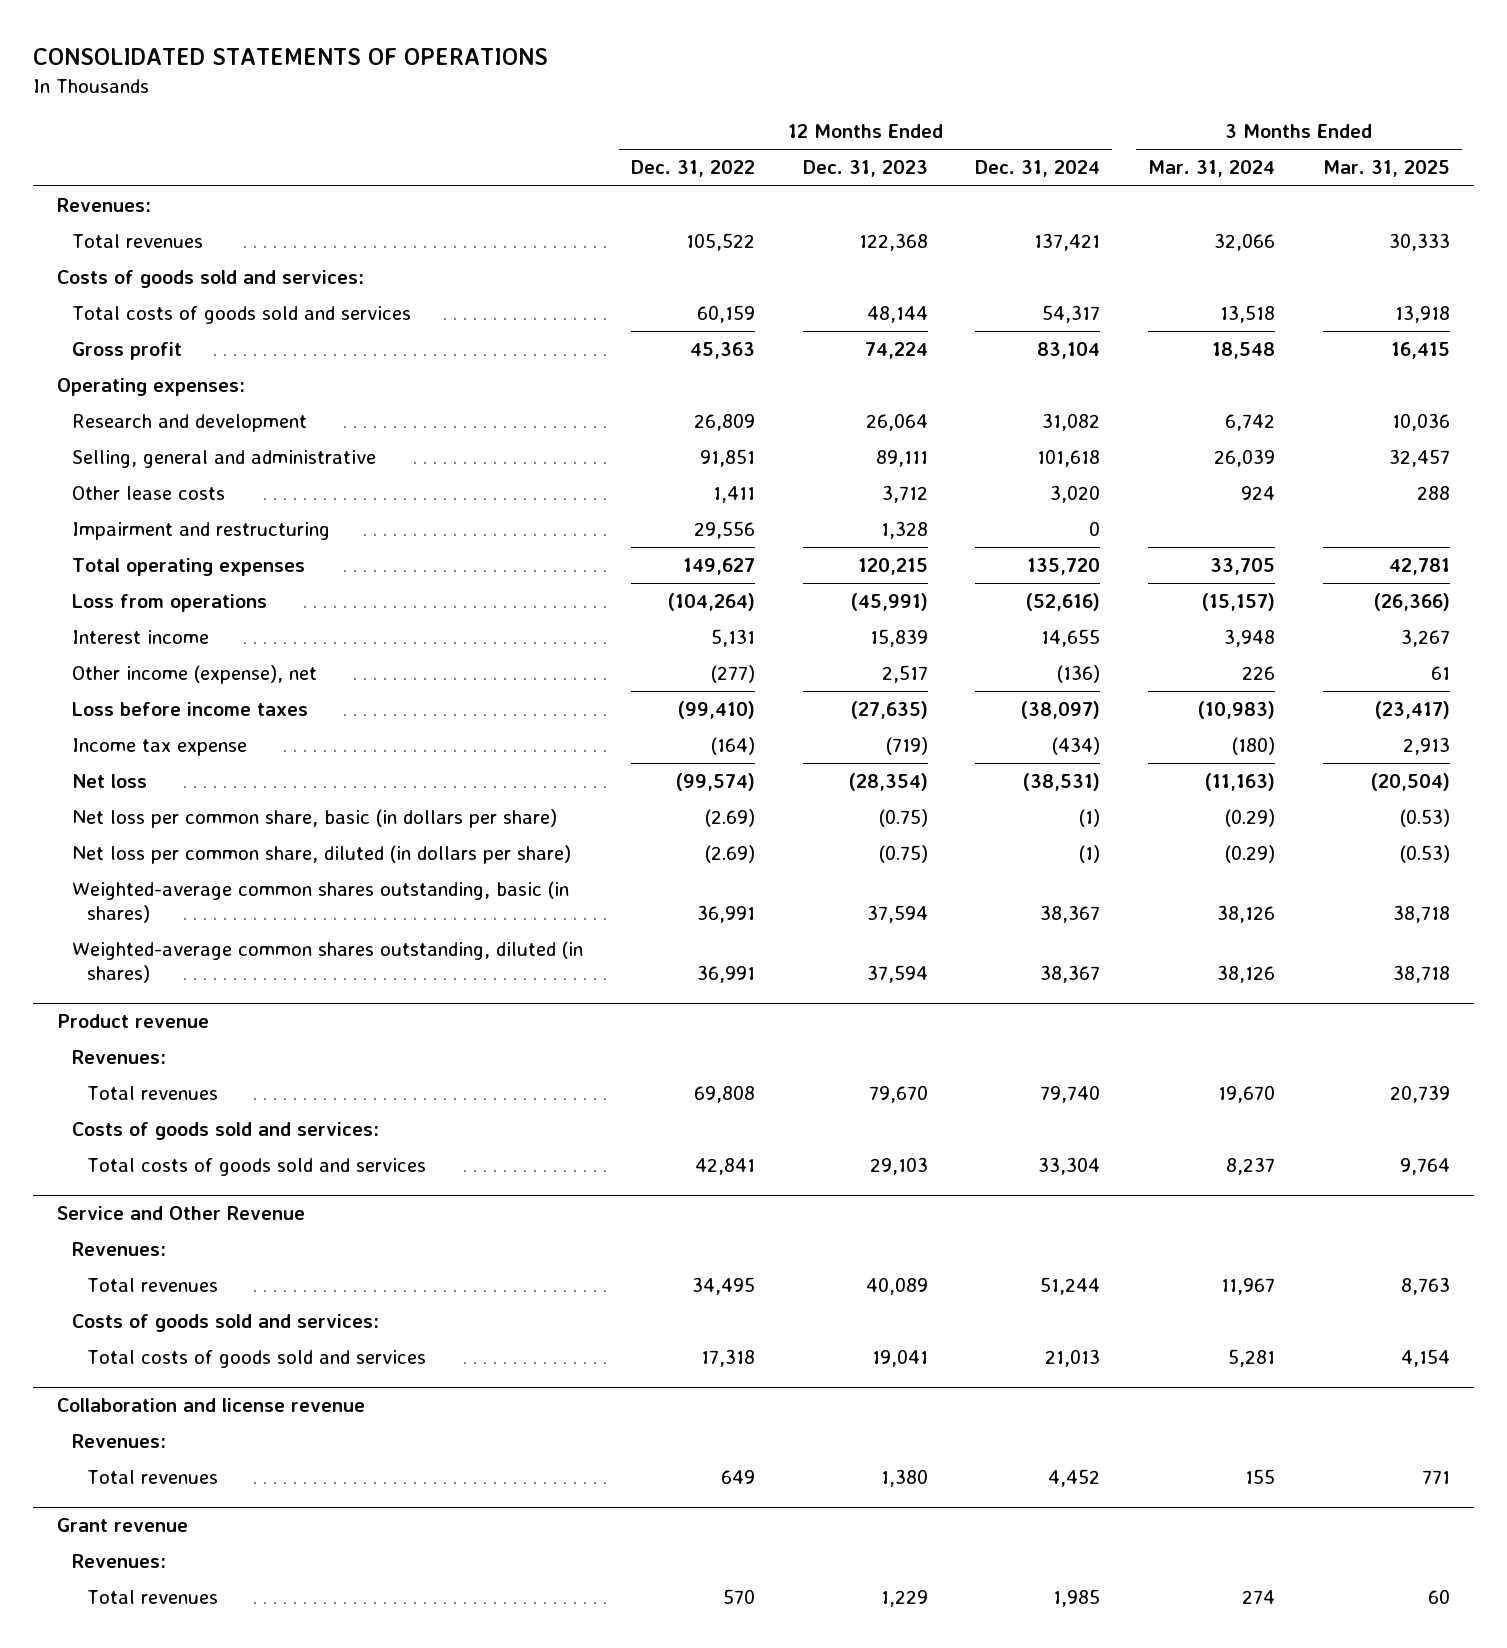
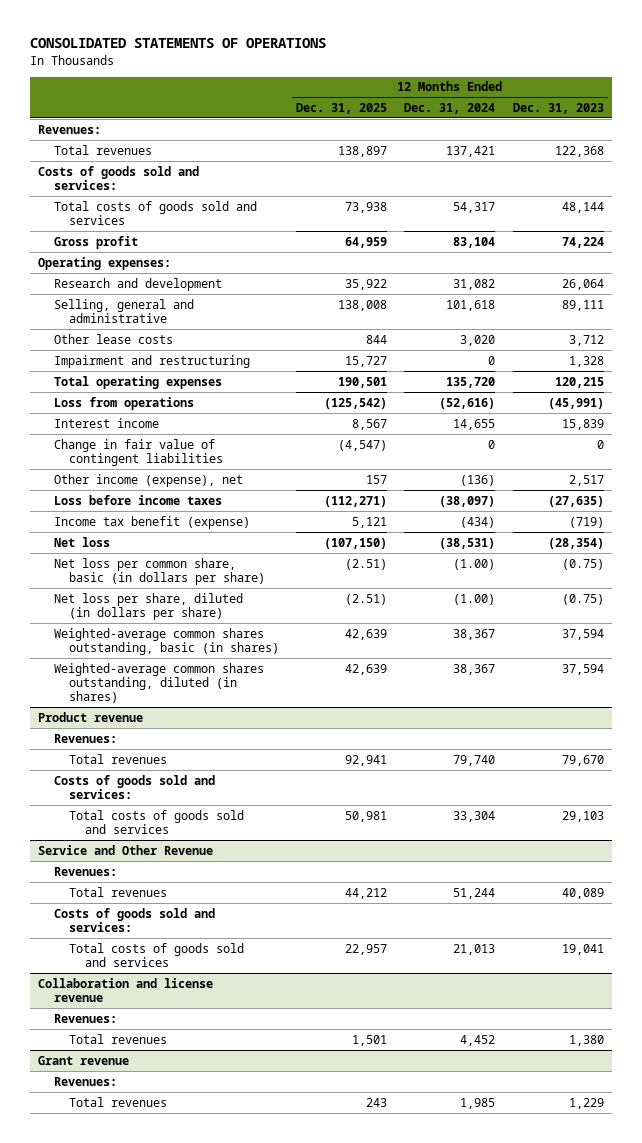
- | 12 Months Ended Dec. 31, 2022 | 12 Months Ended Dec. 31, 2023 | 12 Months Ended Dec. 31, 2024 | 3 Months Ended Mar. 31, 2024 | 3 Months Ended Mar. 31, 2025
+ | 12 Months Ended Dec. 31, 2025 | 12 Months Ended Dec. 31, 2024 | 12 Months Ended Dec. 31, 2023
+ Change in fair value of contingent liabilities | (4,547) | 0 | 0
- Income tax expense | (164) | (719) | (434) | (180) | 2,913
+ Income tax benefit (expense) | 5,121 | (434) | (719)
- Net loss per common share, basic (in dollars per share) | (2.69) | (0.75) | (1) | (0.29) | (0.53)
- Net loss per common share, diluted (in dollars per share) | (2.69) | (0.75) | (1) | (0.29) | (0.53)
+ Net loss per common share, basic (in dollars per share) | (2.51) | (1.00) | (0.75)
+ Net loss per share, diluted (in dollars per share) | (2.51) | (1.00) | (0.75)

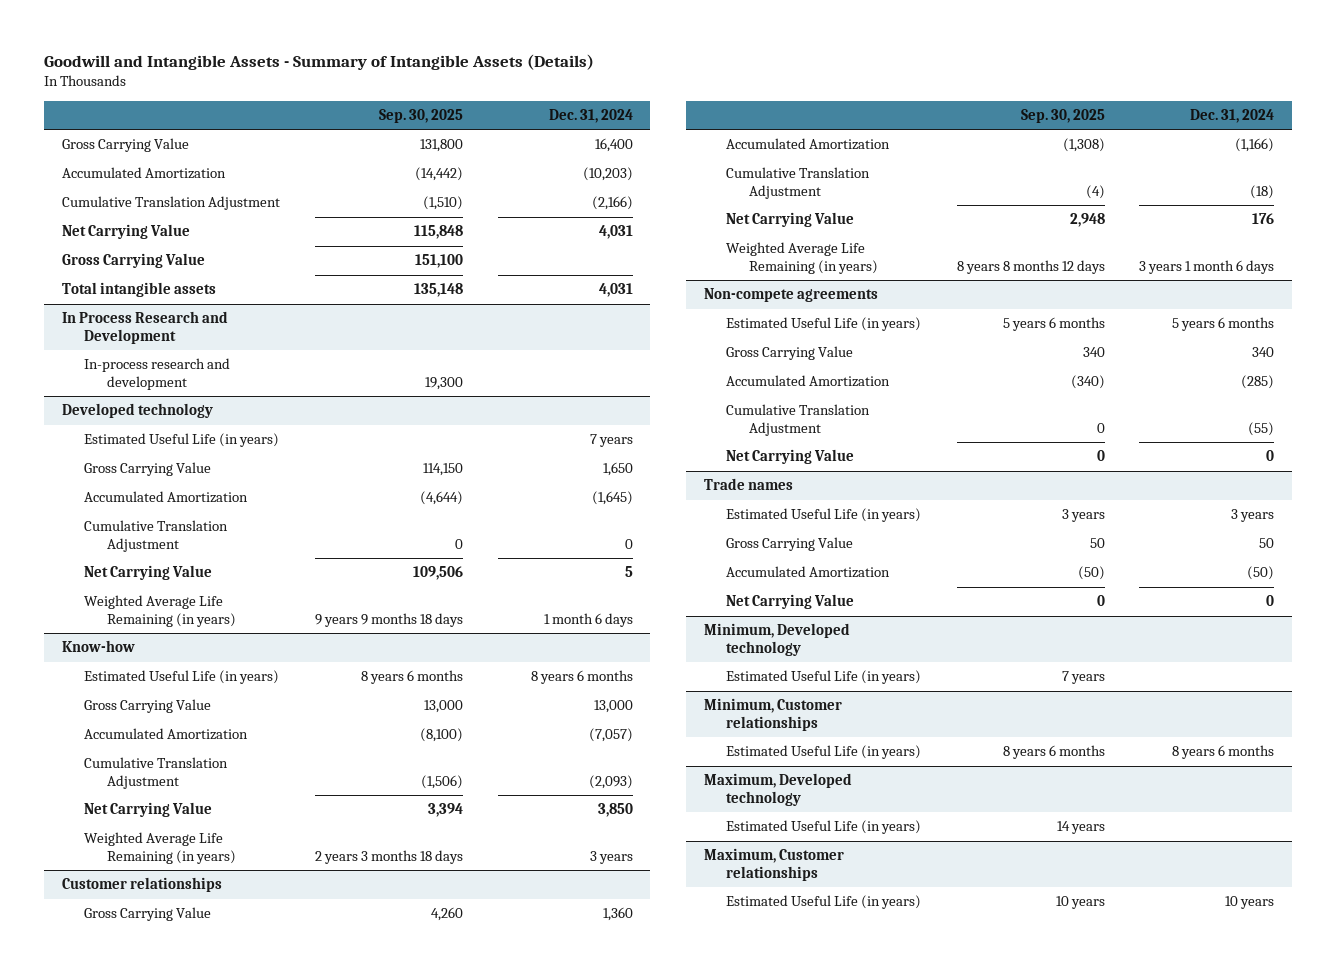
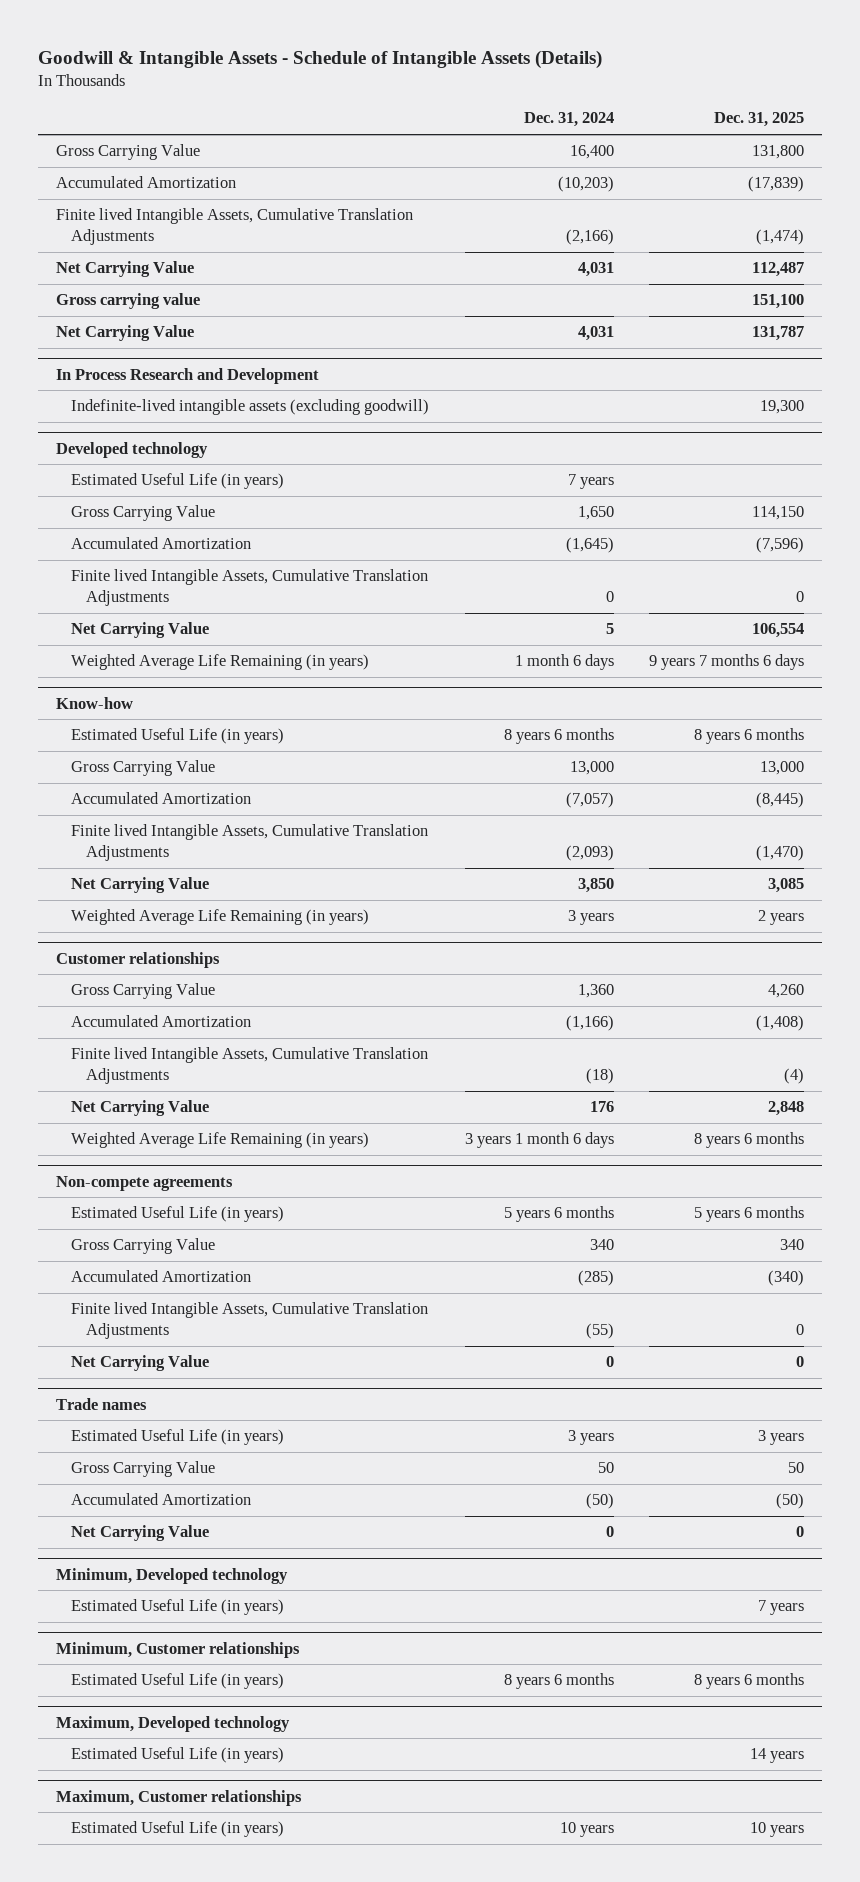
- Goodwill and Intangible Assets - Summary of Intangible Assets (Details)
+ Goodwill & Intangible Assets - Schedule of Intangible Assets (Details)
- | Sep. 30, 2025 | Dec. 31, 2024
+ | Dec. 31, 2024 | Dec. 31, 2025
- Cumulative Translation Adjustment | (1,510) | (2,166)
+ Finite lived Intangible Assets, Cumulative Translation Adjustments | (2,166) | (1,474)
- Gross Carrying Value | 151,100 |
- Total intangible assets | 135,148 | 4,031
+ Gross carrying value | | 151,100
+ Net Carrying Value | 4,031 | 131,787
@ In Process Research and Development
- In-process research and development | 19,300 |
+ Indefinite-lived intangible assets (excluding goodwill) | | 19,300
@ Developed technology
- Cumulative Translation Adjustment | 0 | 0
+ Finite lived Intangible Assets, Cumulative Translation Adjustments | 0 | 0
@ Know-how
- Cumulative Translation Adjustment | (1,506) | (2,093)
+ Finite lived Intangible Assets, Cumulative Translation Adjustments | (2,093) | (1,470)
@ Customer relationships
- Cumulative Translation Adjustment | (4) | (18)
+ Finite lived Intangible Assets, Cumulative Translation Adjustments | (18) | (4)
@ Non-compete agreements
- Cumulative Translation Adjustment | 0 | (55)
+ Finite lived Intangible Assets, Cumulative Translation Adjustments | (55) | 0

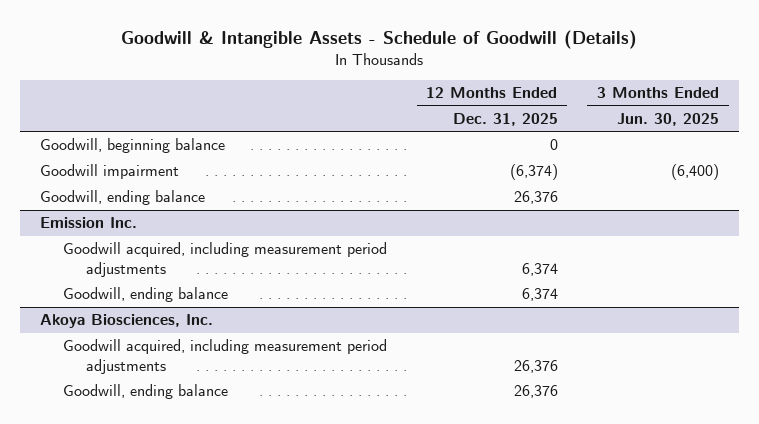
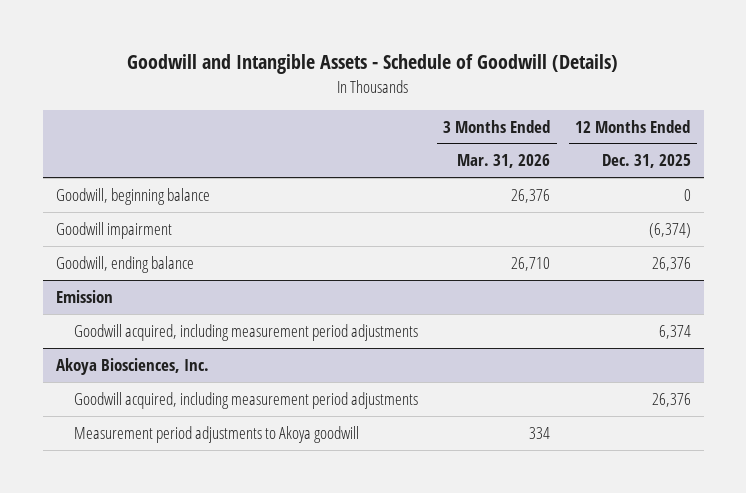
- Goodwill & Intangible Assets - Schedule of Goodwill (Details)
+ Goodwill and Intangible Assets - Schedule of Goodwill (Details)
- | 12 Months Ended Dec. 31, 2025 | 3 Months Ended Jun. 30, 2025
+ | 3 Months Ended Mar. 31, 2026 | 12 Months Ended Dec. 31, 2025
- Emission Inc.
+ Emission
- Goodwill, ending balance | 6,374 |
@ Akoya Biosciences, Inc.
- Goodwill, ending balance | 26,376 |
+ Measurement period adjustments to Akoya goodwill | 334 |

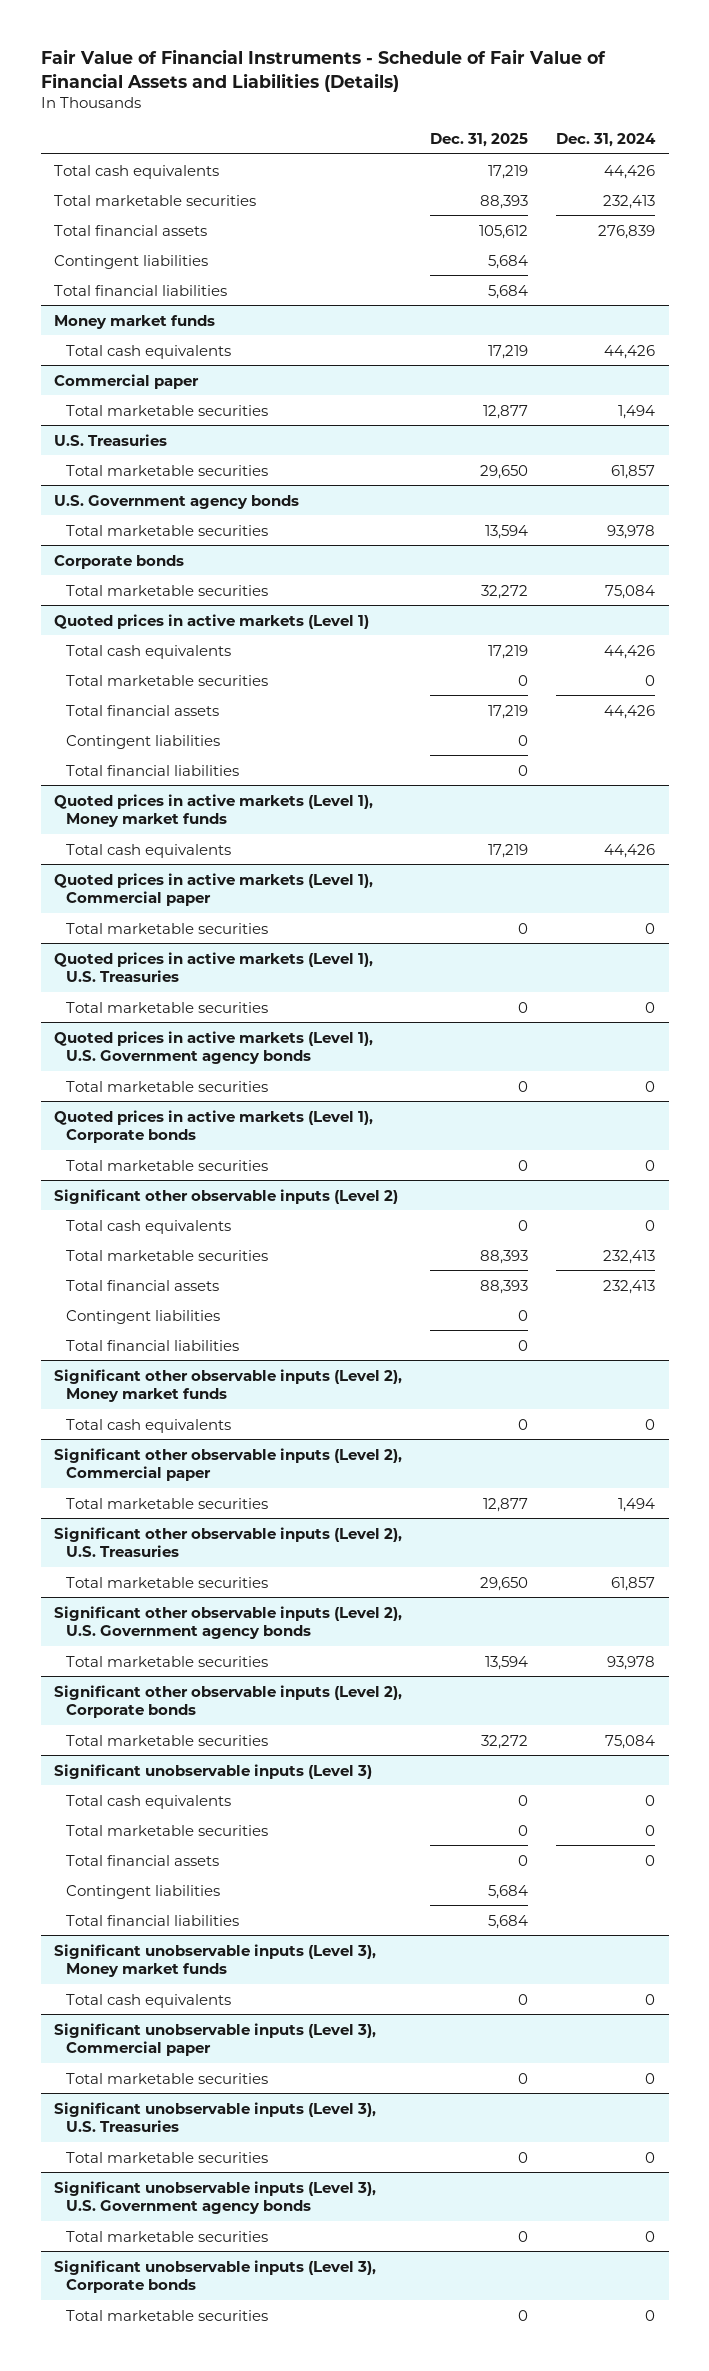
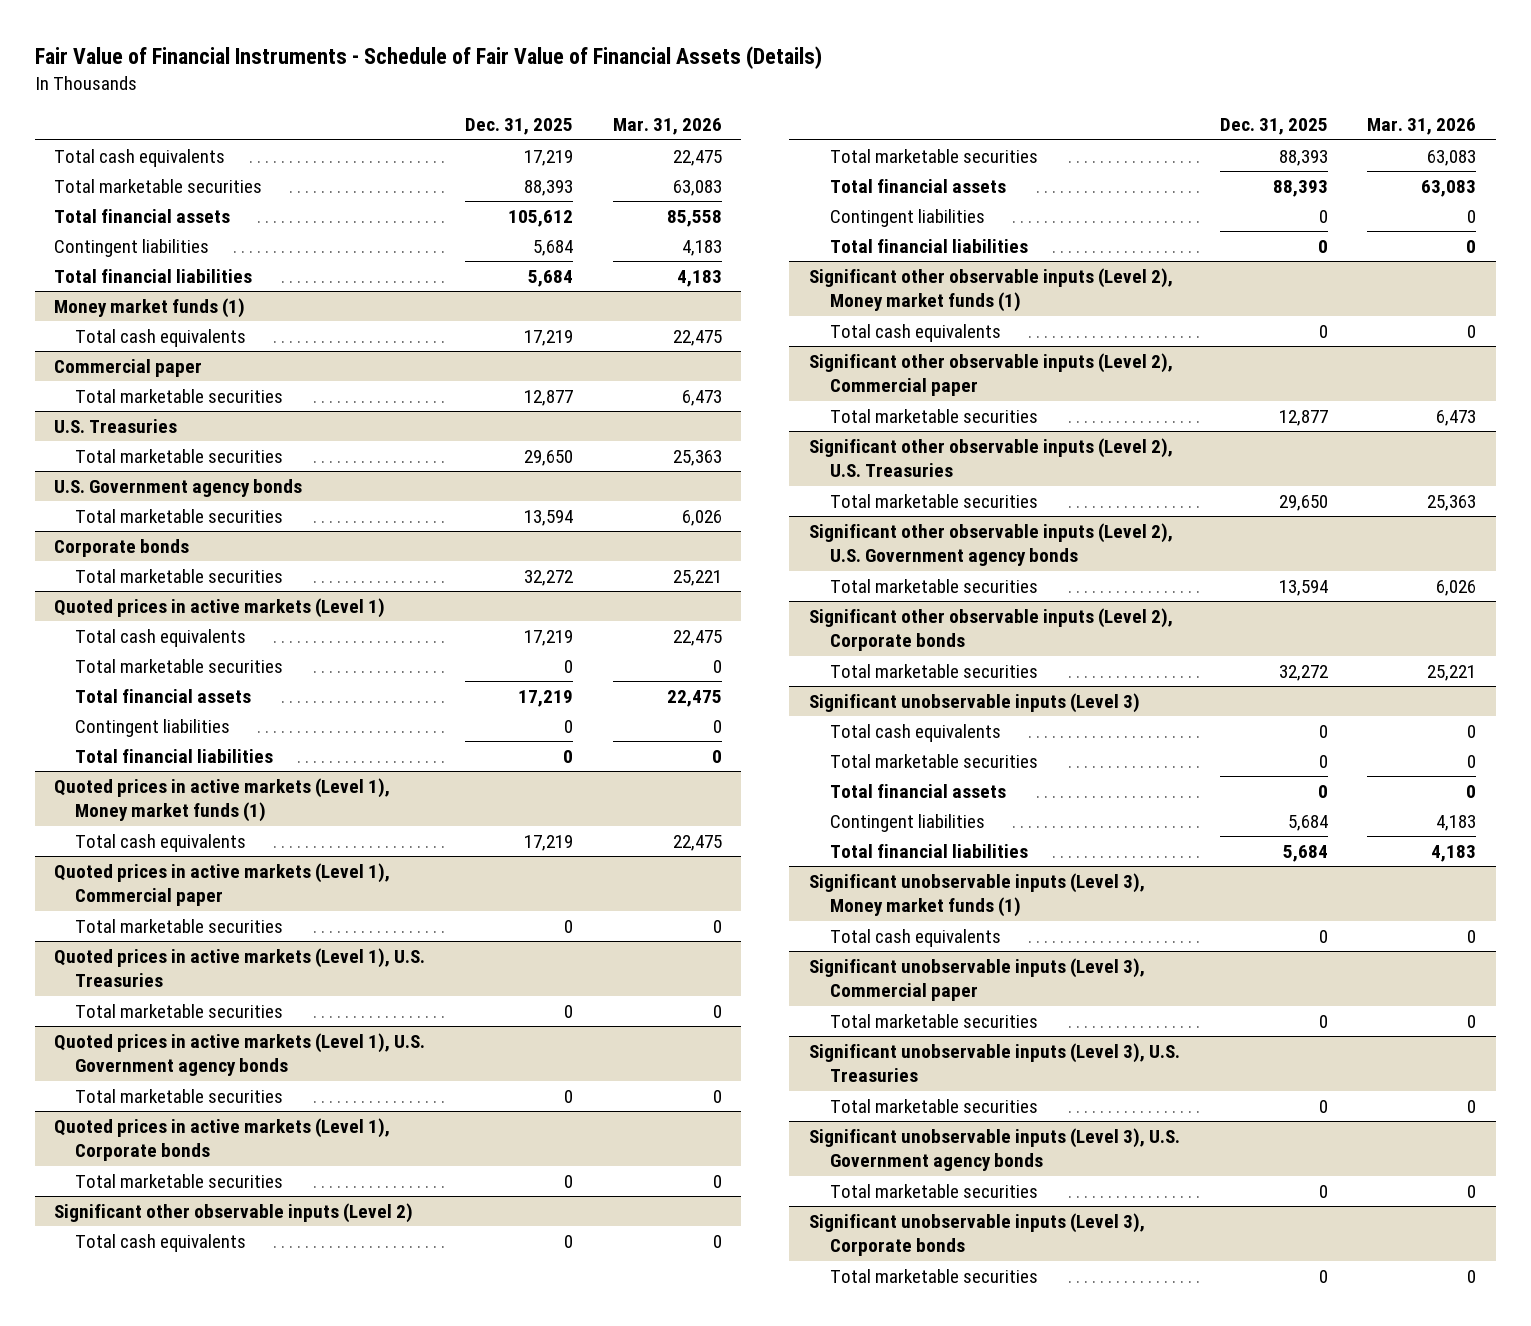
- Fair Value of Financial Instruments - Schedule of Fair Value of Financial Assets and Liabilities (Details)
+ Fair Value of Financial Instruments - Schedule of Fair Value of Financial Assets (Details)
- | Dec. 31, 2025 | Dec. 31, 2024
+ | Dec. 31, 2025 | Mar. 31, 2026
- Money market funds
+ Money market funds (1)
- Quoted prices in active markets (Level 1), Money market funds
+ Quoted prices in active markets (Level 1), Money market funds (1)
- Significant other observable inputs (Level 2), Money market funds
+ Significant other observable inputs (Level 2), Money market funds (1)
- Significant unobservable inputs (Level 3), Money market funds
+ Significant unobservable inputs (Level 3), Money market funds (1)

